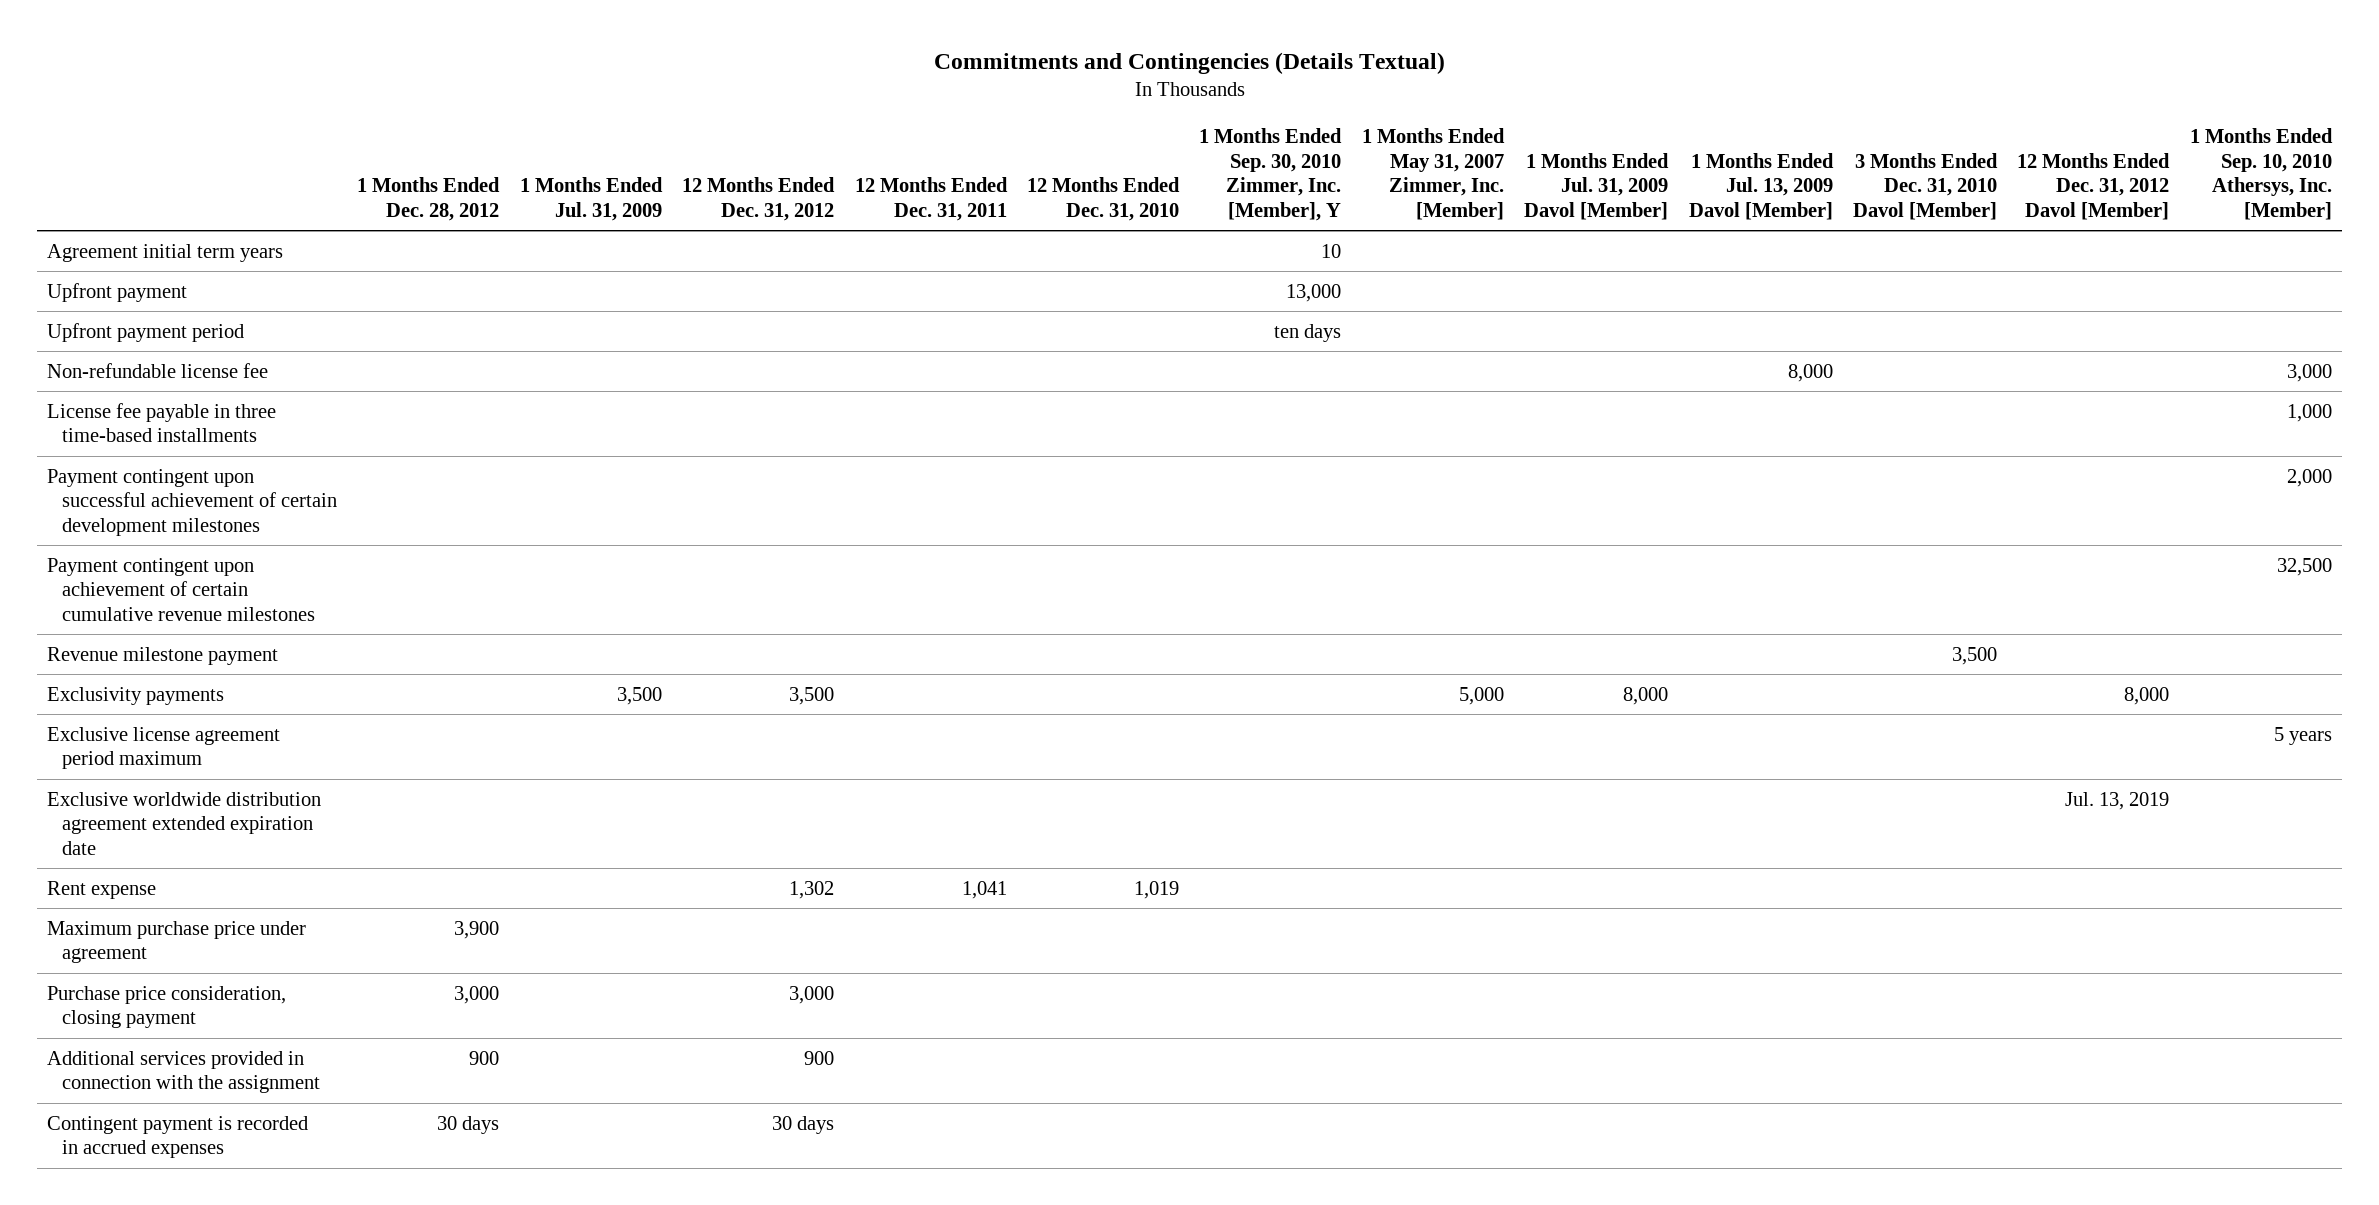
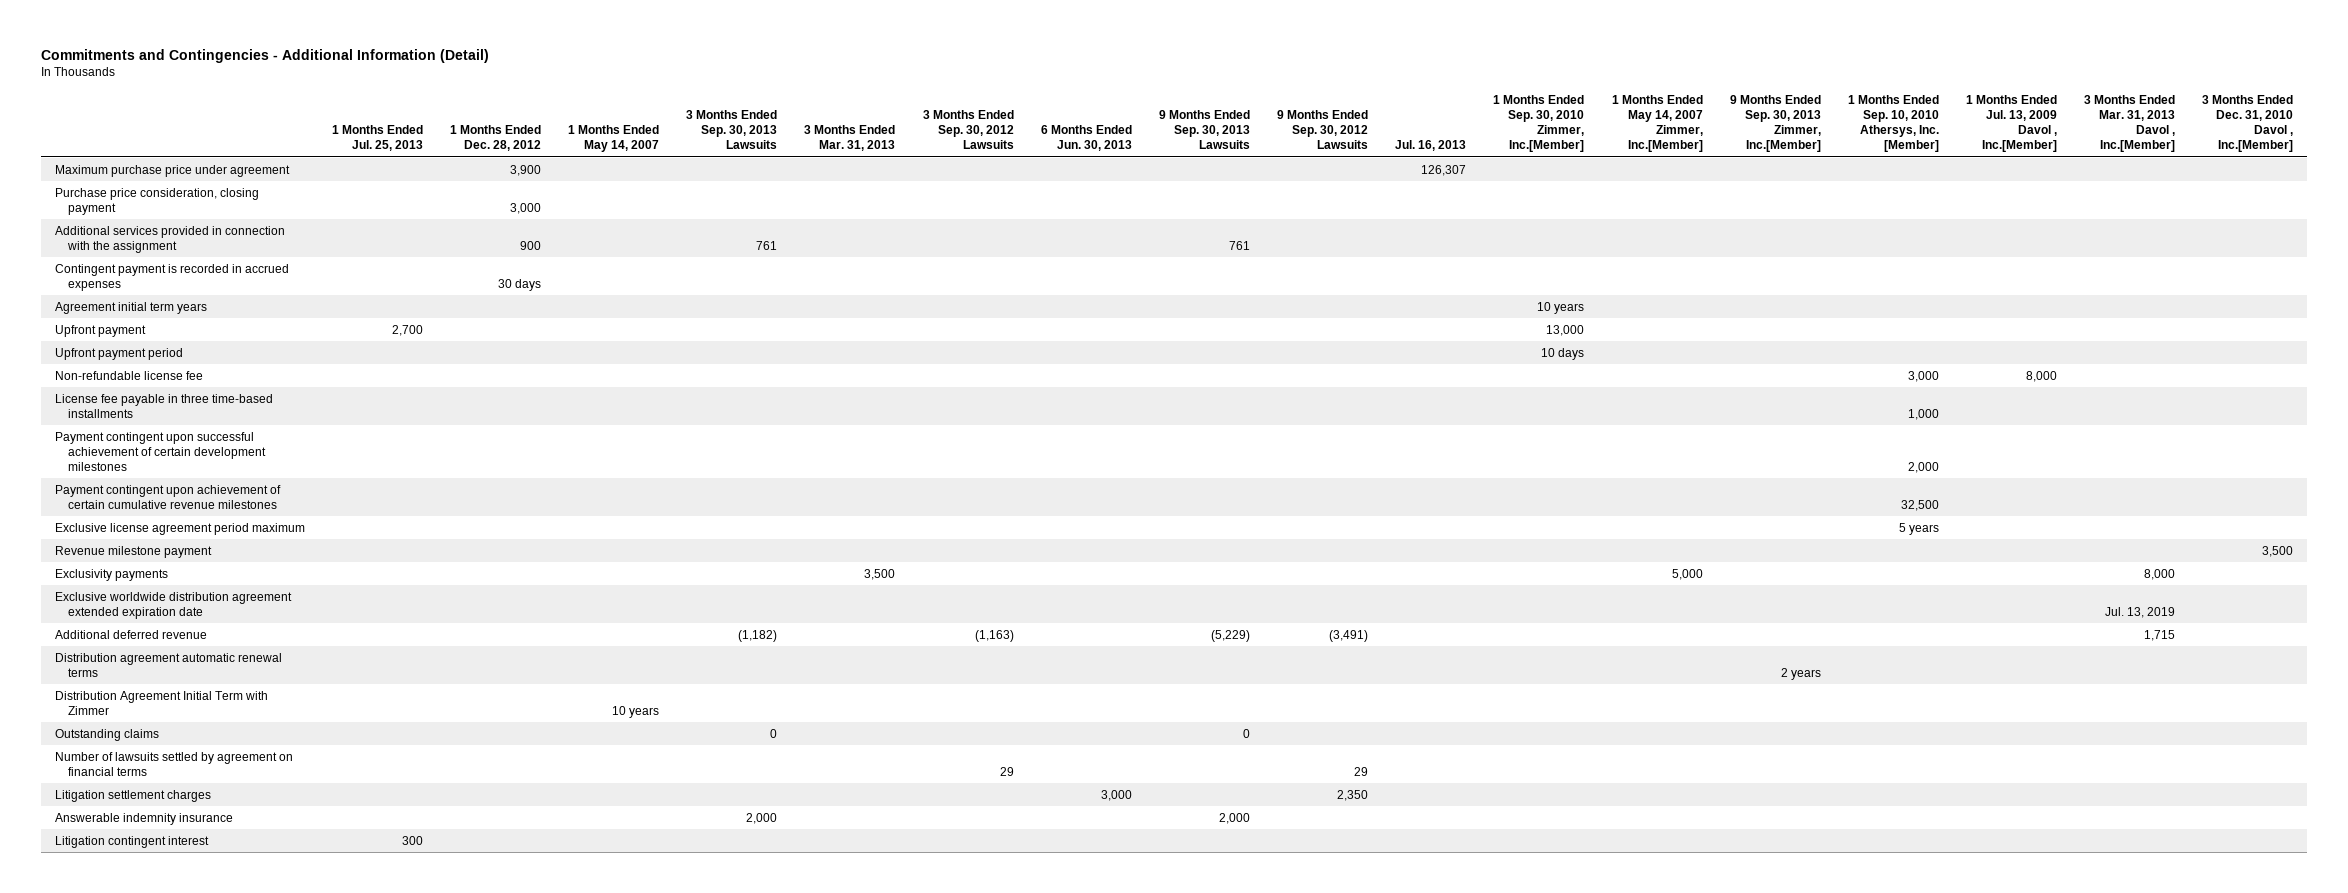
- Commitments and Contingencies (Details Textual)
+ Commitments and Contingencies - Additional Information (Detail)
- | 1 Months Ended Dec. 28, 2012 | 1 Months Ended Jul. 31, 2009 | 12 Months Ended Dec. 31, 2012 | 12 Months Ended Dec. 31, 2011 | 12 Months Ended Dec. 31, 2010 | 1 Months Ended Sep. 30, 2010 Zimmer, Inc. [Member], Y | 1 Months Ended May 31, 2007 Zimmer, Inc. [Member] | 1 Months Ended Jul. 31, 2009 Davol [Member] | 1 Months Ended Jul. 13, 2009 Davol [Member] | 3 Months Ended Dec. 31, 2010 Davol [Member] | 12 Months Ended Dec. 31, 2012 Davol [Member] | 1 Months Ended Sep. 10, 2010 Athersys, Inc. [Member]
+ | 1 Months Ended Jul. 25, 2013 | 1 Months Ended Dec. 28, 2012 | 1 Months Ended May 14, 2007 | 3 Months Ended Sep. 30, 2013 Lawsuits | 3 Months Ended Mar. 31, 2013 | 3 Months Ended Sep. 30, 2012 Lawsuits | 6 Months Ended Jun. 30, 2013 | 9 Months Ended Sep. 30, 2013 Lawsuits | 9 Months Ended Sep. 30, 2012 Lawsuits | Jul. 16, 2013 | 1 Months Ended Sep. 30, 2010 Zimmer, Inc.[Member] | 1 Months Ended May 14, 2007 Zimmer, Inc.[Member] | 9 Months Ended Sep. 30, 2013 Zimmer, Inc.[Member] | 1 Months Ended Sep. 10, 2010 Athersys, Inc. [Member] | 1 Months Ended Jul. 13, 2009 Davol , Inc.[Member] | 3 Months Ended Mar. 31, 2013 Davol , Inc.[Member] | 3 Months Ended Dec. 31, 2010 Davol , Inc.[Member]
moved up: Maximum purchase price under agreement | | 3,900 | | | | | | | | 126,307 | | | | | | |
moved up: Purchase price consideration, closing payment | | 3,000 | | | | | | | | | | | | | | |
moved up: Additional services provided in connection with the assignment | | 900 | | 761 | | | | 761 | | | | | | | | |
moved up: Contingent payment is recorded in accrued expenses | | 30 days | | | | | | | | | | | | | | |
moved up: Exclusive license agreement period maximum | | | | | | | | | | | | | | 5 years | | |
- Rent expense | | | 1,302 | 1,041 | 1,019 | | | | | | |
+ Additional deferred revenue | | | | (1,182) | | (1,163) | | (5,229) | (3,491) | | | | | | | 1,715 |
+ Distribution agreement automatic renewal terms | | | | | | | | | | | | | 2 years | | | |
+ Distribution Agreement Initial Term with Zimmer | | | 10 years | | | | | | | | | | | | | |
+ Outstanding claims | | | | 0 | | | | 0 | | | | | | | | |
+ Number of lawsuits settled by agreement on financial terms | | | | | | 29 | | | 29 | | | | | | | |
+ Litigation settlement charges | | | | | | | 3,000 | | 2,350 | | | | | | | |
+ Answerable indemnity insurance | | | | 2,000 | | | | 2,000 | | | | | | | | |
+ Litigation contingent interest | 300 | | | | | | | | | | | | | | | |

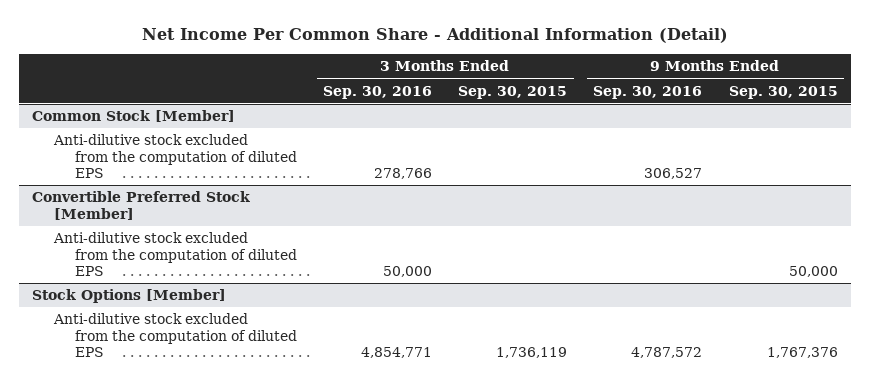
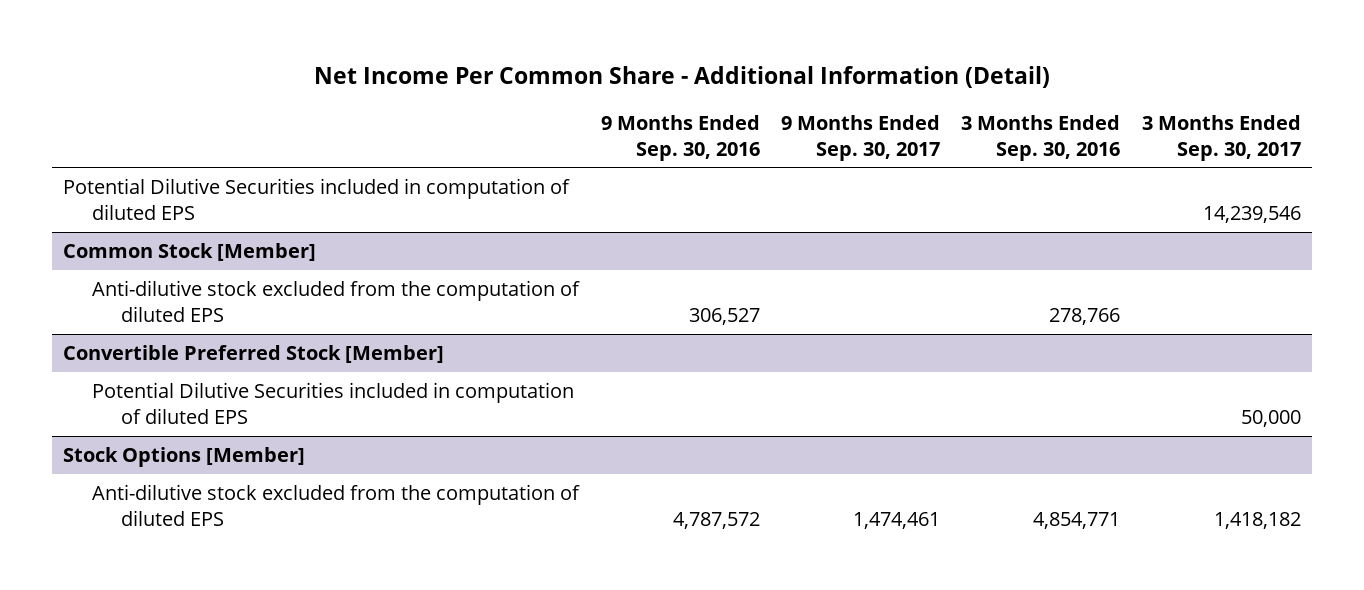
- | 3 Months Ended Sep. 30, 2016 | 3 Months Ended Sep. 30, 2015 | 9 Months Ended Sep. 30, 2016 | 9 Months Ended Sep. 30, 2015
+ | 9 Months Ended Sep. 30, 2016 | 9 Months Ended Sep. 30, 2017 | 3 Months Ended Sep. 30, 2016 | 3 Months Ended Sep. 30, 2017
+ Potential Dilutive Securities included in computation of diluted EPS | | | | 14,239,546
@ Convertible Preferred Stock [Member]
- Anti-dilutive stock excluded from the computation of diluted EPS | 50,000 | | | 50,000
+ Potential Dilutive Securities included in computation of diluted EPS | | | | 50,000

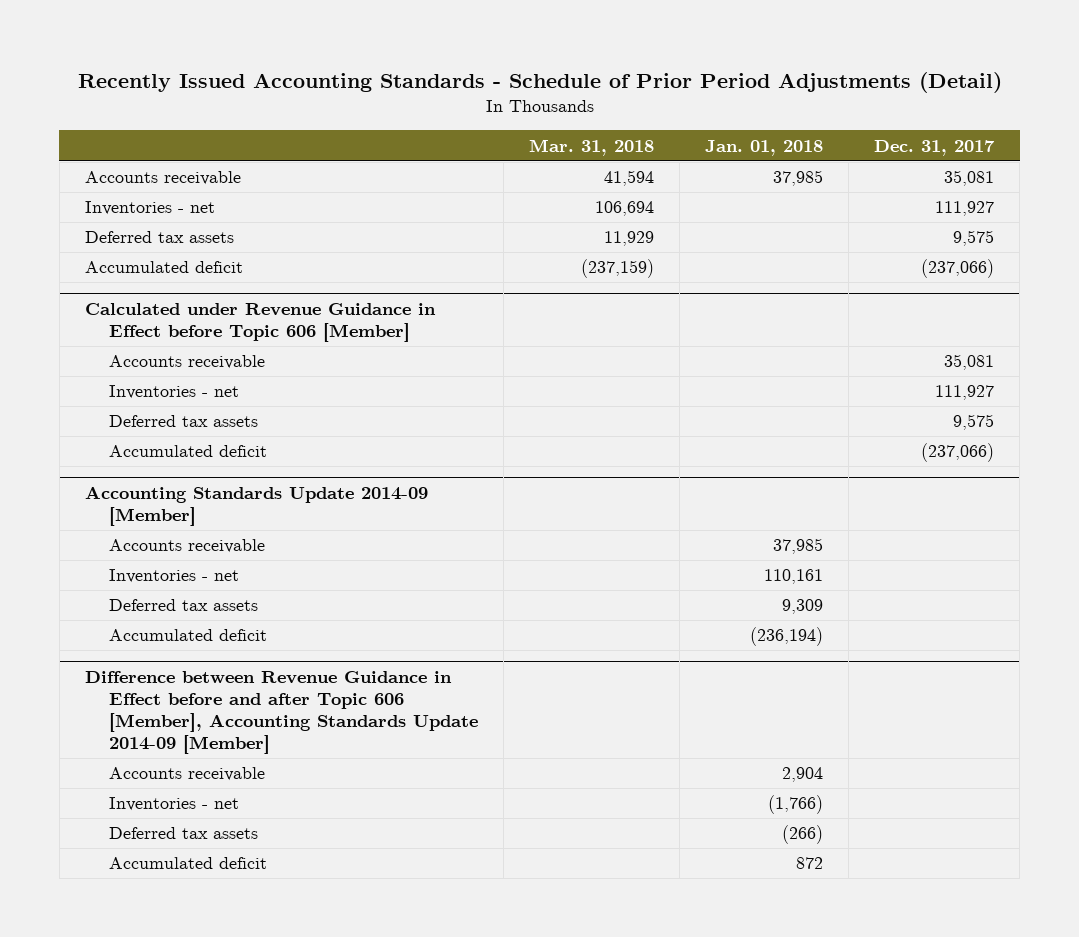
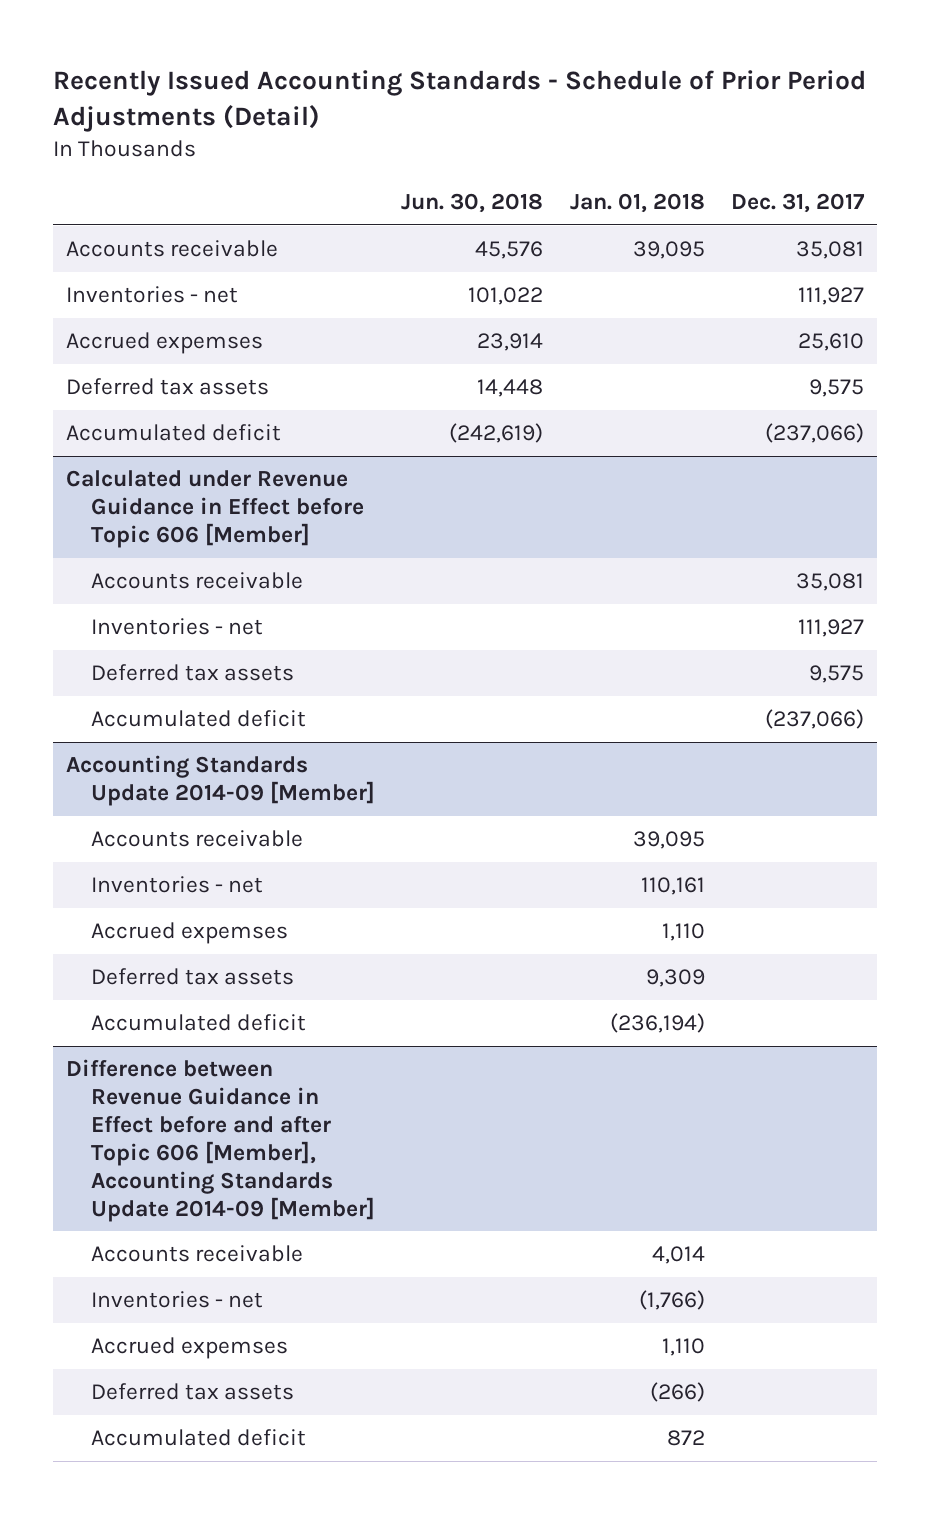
- | Mar. 31, 2018 | Jan. 01, 2018 | Dec. 31, 2017
+ | Jun. 30, 2018 | Jan. 01, 2018 | Dec. 31, 2017
- Accounts receivable | 41,594 | 37,985 | 35,081
+ Accounts receivable | 45,576 | 39,095 | 35,081
+ Accrued expemses | 23,914 | | 25,610
@ Accounting Standards Update 2014-09 [Member]
- Accounts receivable | | 37,985 |
+ Accounts receivable | | 39,095 |
+ Accrued expemses | | 1,110 |
@ Difference between Revenue Guidance in Effect before and after Topic 606 [Member], Accounting Standards Update 2014-09 [Member]
- Accounts receivable | | 2,904 |
+ Accounts receivable | | 4,014 |
+ Accrued expemses | | 1,110 |

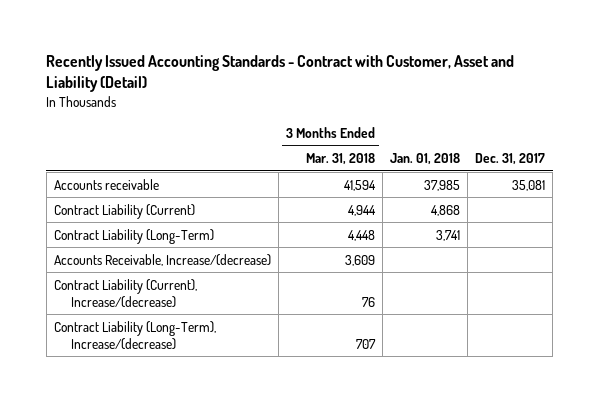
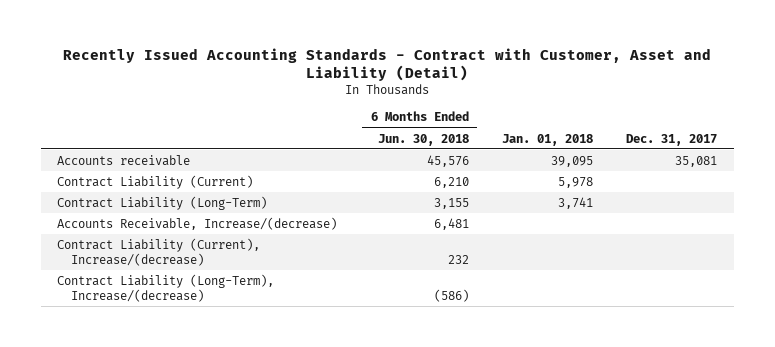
- | 3 Months Ended Mar. 31, 2018 | Jan. 01, 2018 | Dec. 31, 2017
+ | 6 Months Ended Jun. 30, 2018 | Jan. 01, 2018 | Dec. 31, 2017
- Accounts receivable | 41,594 | 37,985 | 35,081
- Contract Liability (Current) | 4,944 | 4,868 |
+ Accounts receivable | 45,576 | 39,095 | 35,081
+ Contract Liability (Current) | 6,210 | 5,978 |

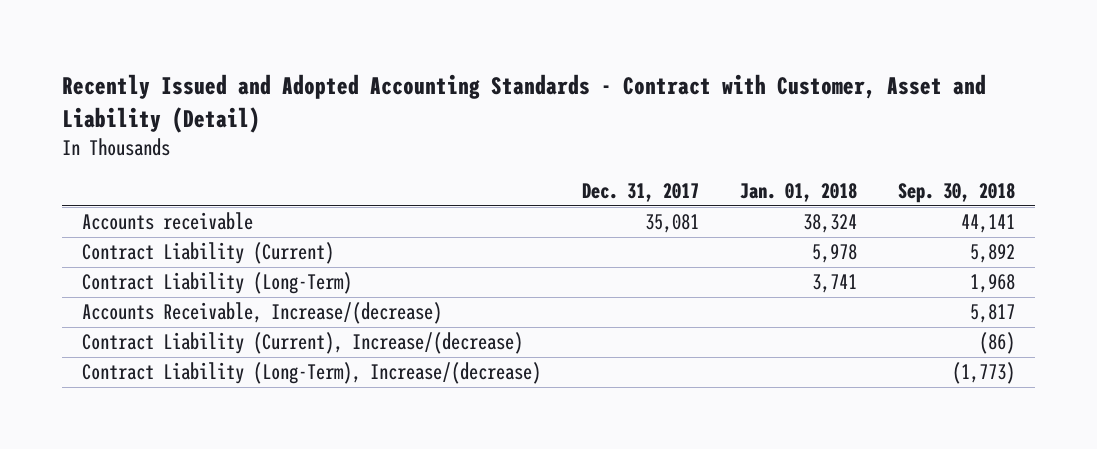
- Recently Issued Accounting Standards - Contract with Customer, Asset and Liability (Detail)
+ Recently Issued and Adopted Accounting Standards - Contract with Customer, Asset and Liability (Detail)
- | 6 Months Ended Jun. 30, 2018 | Jan. 01, 2018 | Dec. 31, 2017
+ | Dec. 31, 2017 | Jan. 01, 2018 | Sep. 30, 2018
- Accounts receivable | 45,576 | 39,095 | 35,081
+ Accounts receivable | 35,081 | 38,324 | 44,141

